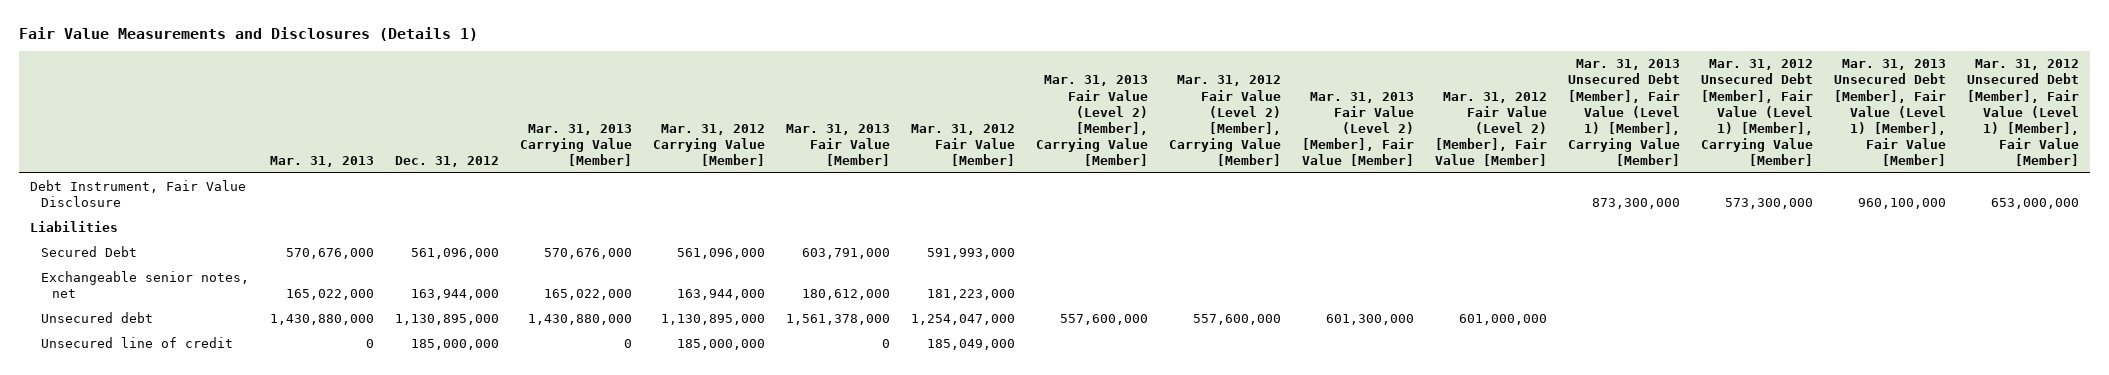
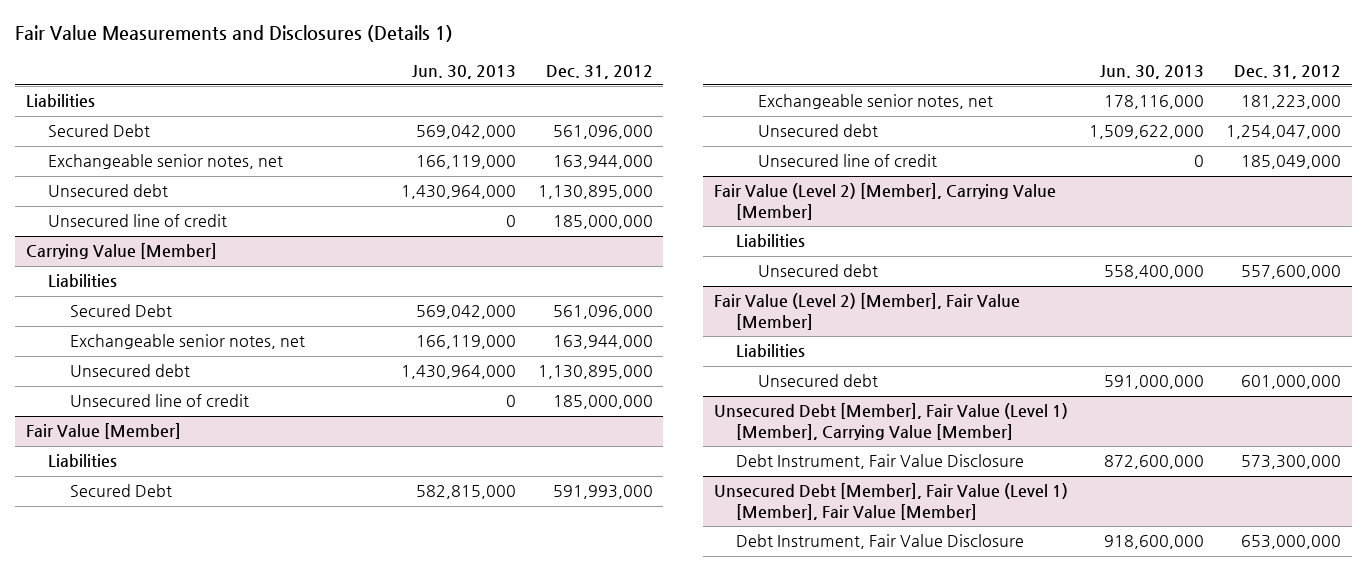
- | Mar. 31, 2013 | Dec. 31, 2012 | Mar. 31, 2013 Carrying Value [Member] | Mar. 31, 2012 Carrying Value [Member] | Mar. 31, 2013 Fair Value [Member] | Mar. 31, 2012 Fair Value [Member] | Mar. 31, 2013 Fair Value (Level 2) [Member], Carrying Value [Member] | Mar. 31, 2012 Fair Value (Level 2) [Member], Carrying Value [Member] | Mar. 31, 2013 Fair Value (Level 2) [Member], Fair Value [Member] | Mar. 31, 2012 Fair Value (Level 2) [Member], Fair Value [Member] | Mar. 31, 2013 Unsecured Debt [Member], Fair Value (Level 1) [Member], Carrying Value [Member] | Mar. 31, 2012 Unsecured Debt [Member], Fair Value (Level 1) [Member], Carrying Value [Member] | Mar. 31, 2013 Unsecured Debt [Member], Fair Value (Level 1) [Member], Fair Value [Member] | Mar. 31, 2012 Unsecured Debt [Member], Fair Value (Level 1) [Member], Fair Value [Member]
+ | Jun. 30, 2013 | Dec. 31, 2012
- Debt Instrument, Fair Value Disclosure | | | | | | | | | | | 873,300,000 | 573,300,000 | 960,100,000 | 653,000,000
+ Carrying Value [Member]
+ Liabilities
+ Secured Debt | 569,042,000 | 561,096,000
+ Exchangeable senior notes, net | 166,119,000 | 163,944,000
+ Unsecured debt | 1,430,964,000 | 1,130,895,000
+ Unsecured line of credit | 0 | 185,000,000
+ Fair Value [Member]
+ Liabilities
+ Secured Debt | 582,815,000 | 591,993,000
+ Exchangeable senior notes, net | 178,116,000 | 181,223,000
+ Unsecured debt | 1,509,622,000 | 1,254,047,000
+ Unsecured line of credit | 0 | 185,049,000
+ Fair Value (Level 2) [Member], Carrying Value [Member]
+ Liabilities
+ Unsecured debt | 558,400,000 | 557,600,000
+ Fair Value (Level 2) [Member], Fair Value [Member]
+ Liabilities
+ Unsecured debt | 591,000,000 | 601,000,000
+ Unsecured Debt [Member], Fair Value (Level 1) [Member], Carrying Value [Member]
+ Debt Instrument, Fair Value Disclosure | 872,600,000 | 573,300,000
+ Unsecured Debt [Member], Fair Value (Level 1) [Member], Fair Value [Member]
+ Debt Instrument, Fair Value Disclosure | 918,600,000 | 653,000,000

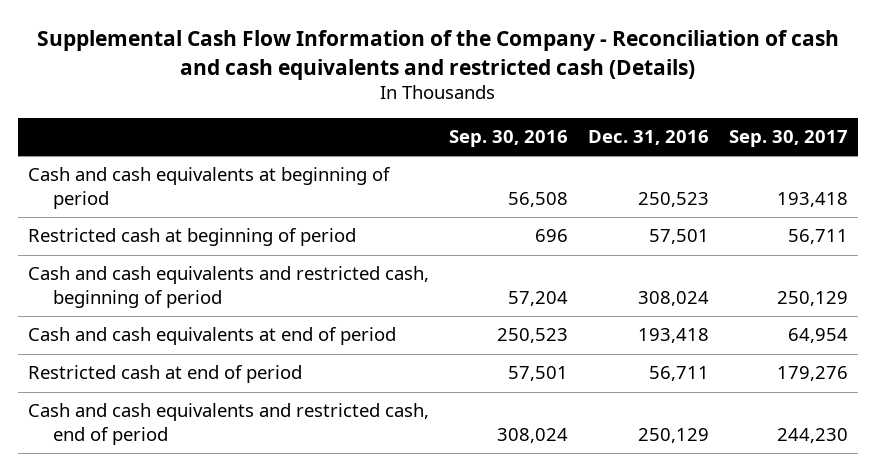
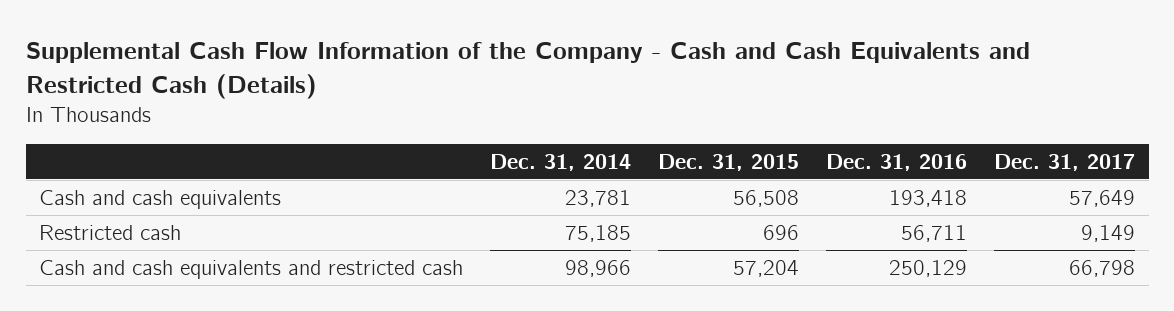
- Supplemental Cash Flow Information of the Company - Reconciliation of cash and cash equivalents and restricted cash (Details)
+ Supplemental Cash Flow Information of the Company - Cash and Cash Equivalents and Restricted Cash (Details)
- | Sep. 30, 2016 | Dec. 31, 2016 | Sep. 30, 2017
+ | Dec. 31, 2014 | Dec. 31, 2015 | Dec. 31, 2016 | Dec. 31, 2017
- Cash and cash equivalents at beginning of period | 56,508 | 250,523 | 193,418
- Restricted cash at beginning of period | 696 | 57,501 | 56,711
- Cash and cash equivalents and restricted cash, beginning of period | 57,204 | 308,024 | 250,129
- Cash and cash equivalents at end of period | 250,523 | 193,418 | 64,954
- Restricted cash at end of period | 57,501 | 56,711 | 179,276
- Cash and cash equivalents and restricted cash, end of period | 308,024 | 250,129 | 244,230
+ Cash and cash equivalents | 23,781 | 56,508 | 193,418 | 57,649
+ Restricted cash | 75,185 | 696 | 56,711 | 9,149
+ Cash and cash equivalents and restricted cash | 98,966 | 57,204 | 250,129 | 66,798

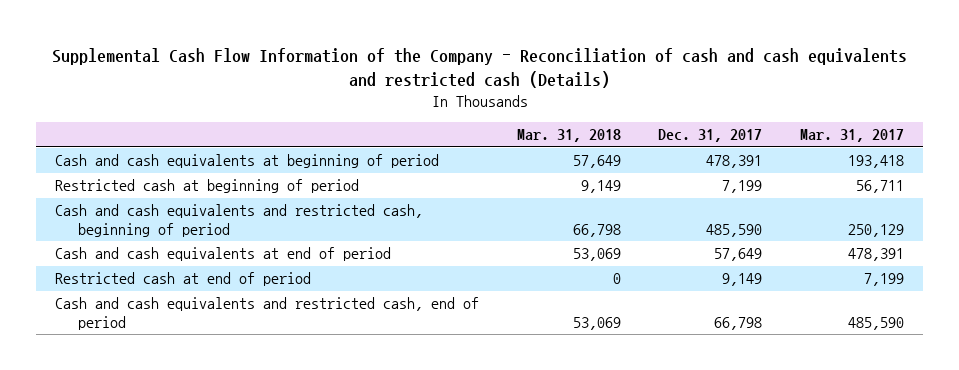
- Supplemental Cash Flow Information of the Company - Cash and Cash Equivalents and Restricted Cash (Details)
+ Supplemental Cash Flow Information of the Company - Reconciliation of cash and cash equivalents and restricted cash (Details)
- | Dec. 31, 2014 | Dec. 31, 2015 | Dec. 31, 2016 | Dec. 31, 2017
+ | Mar. 31, 2018 | Dec. 31, 2017 | Mar. 31, 2017
- Cash and cash equivalents | 23,781 | 56,508 | 193,418 | 57,649
- Restricted cash | 75,185 | 696 | 56,711 | 9,149
- Cash and cash equivalents and restricted cash | 98,966 | 57,204 | 250,129 | 66,798
+ Cash and cash equivalents at beginning of period | 57,649 | 478,391 | 193,418
+ Restricted cash at beginning of period | 9,149 | 7,199 | 56,711
+ Cash and cash equivalents and restricted cash, beginning of period | 66,798 | 485,590 | 250,129
+ Cash and cash equivalents at end of period | 53,069 | 57,649 | 478,391
+ Restricted cash at end of period | 0 | 9,149 | 7,199
+ Cash and cash equivalents and restricted cash, end of period | 53,069 | 66,798 | 485,590

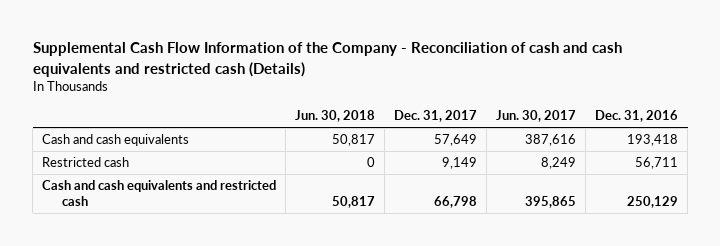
- | Mar. 31, 2018 | Dec. 31, 2017 | Mar. 31, 2017
+ | Jun. 30, 2018 | Dec. 31, 2017 | Jun. 30, 2017 | Dec. 31, 2016
- Cash and cash equivalents at beginning of period | 57,649 | 478,391 | 193,418
- Restricted cash at beginning of period | 9,149 | 7,199 | 56,711
- Cash and cash equivalents and restricted cash, beginning of period | 66,798 | 485,590 | 250,129
- Cash and cash equivalents at end of period | 53,069 | 57,649 | 478,391
- Restricted cash at end of period | 0 | 9,149 | 7,199
- Cash and cash equivalents and restricted cash, end of period | 53,069 | 66,798 | 485,590
+ Cash and cash equivalents | 50,817 | 57,649 | 387,616 | 193,418
+ Restricted cash | 0 | 9,149 | 8,249 | 56,711
+ Cash and cash equivalents and restricted cash | 50,817 | 66,798 | 395,865 | 250,129

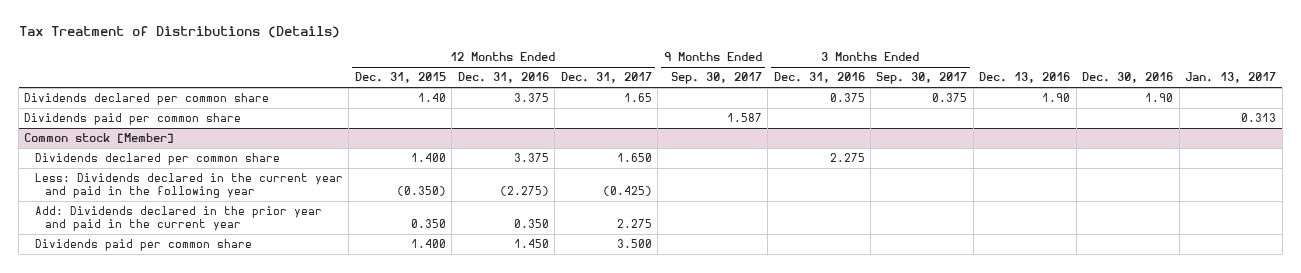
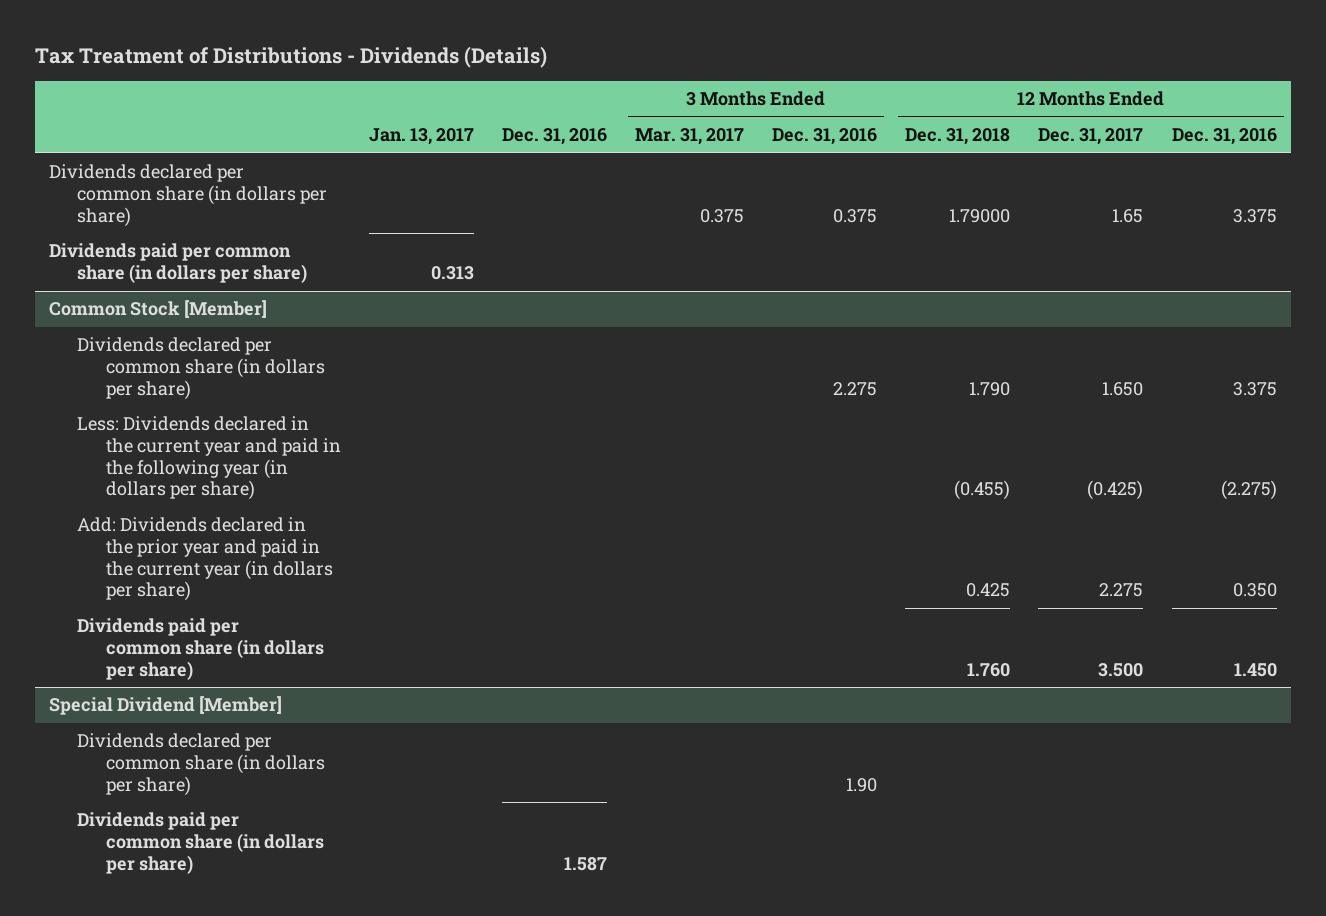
- Tax Treatment of Distributions (Details)
+ Tax Treatment of Distributions - Dividends (Details)
- | 12 Months Ended Dec. 31, 2015 | 12 Months Ended Dec. 31, 2016 | 12 Months Ended Dec. 31, 2017 | 9 Months Ended Sep. 30, 2017 | 3 Months Ended Dec. 31, 2016 | 3 Months Ended Sep. 30, 2017 | Dec. 13, 2016 | Dec. 30, 2016 | Jan. 13, 2017
+ | Jan. 13, 2017 | Dec. 31, 2016 | 3 Months Ended Mar. 31, 2017 | 3 Months Ended Dec. 31, 2016 | 12 Months Ended Dec. 31, 2018 | 12 Months Ended Dec. 31, 2017 | 12 Months Ended Dec. 31, 2016
- Dividends declared per common share | 1.40 | 3.375 | 1.65 | | 0.375 | 0.375 | 1.90 | 1.90 |
- Dividends paid per common share | | | | 1.587 | | | | | 0.313
- Common stock [Member]
- Dividends declared per common share | 1.400 | 3.375 | 1.650 | | 2.275 | | | |
- Less: Dividends declared in the current year and paid in the following year | (0.350) | (2.275) | (0.425) | | | | | |
- Add: Dividends declared in the prior year and paid in the current year | 0.350 | 0.350 | 2.275 | | | | | |
- Dividends paid per common share | 1.400 | 1.450 | 3.500 | | | | | |
+ Dividends declared per common share (in dollars per share) | | | 0.375 | 0.375 | 1.79000 | 1.65 | 3.375
+ Dividends paid per common share (in dollars per share) | 0.313 | | | | | |
+ Common Stock [Member]
+ Dividends declared per common share (in dollars per share) | | | | 2.275 | 1.790 | 1.650 | 3.375
+ Less: Dividends declared in the current year and paid in the following year (in dollars per share) | | | | | (0.455) | (0.425) | (2.275)
+ Add: Dividends declared in the prior year and paid in the current year (in dollars per share) | | | | | 0.425 | 2.275 | 0.350
+ Dividends paid per common share (in dollars per share) | | | | | 1.760 | 3.500 | 1.450
+ Special Dividend [Member]
+ Dividends declared per common share (in dollars per share) | | | | 1.90 | | |
+ Dividends paid per common share (in dollars per share) | | 1.587 | | | | |

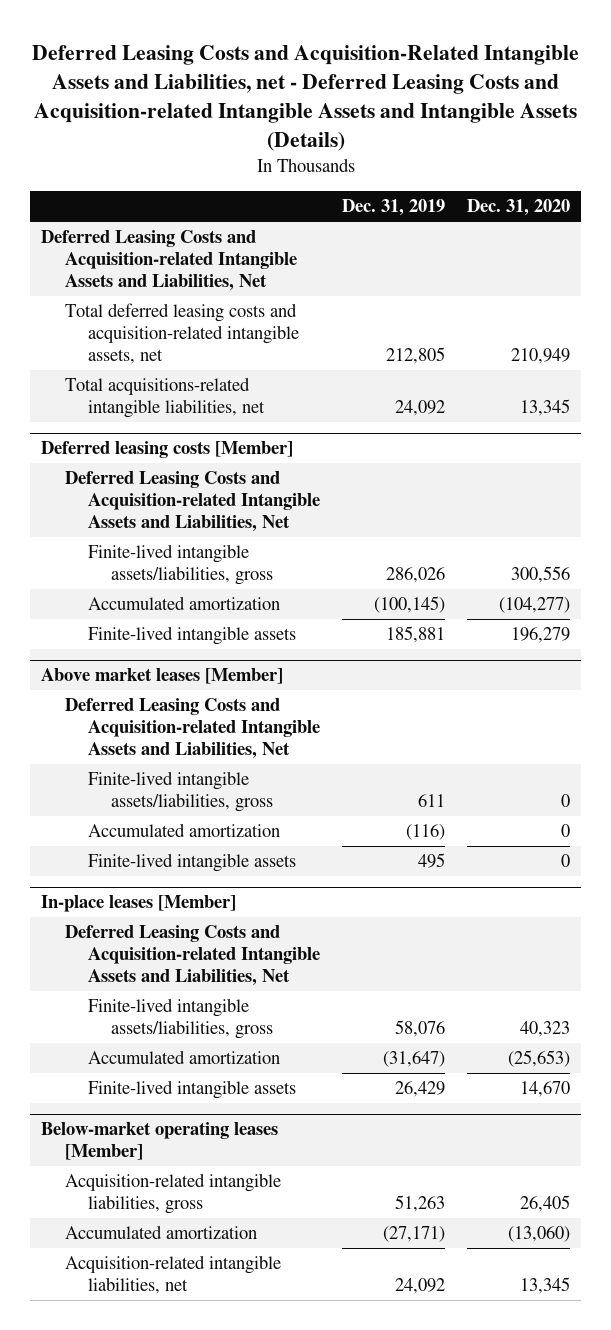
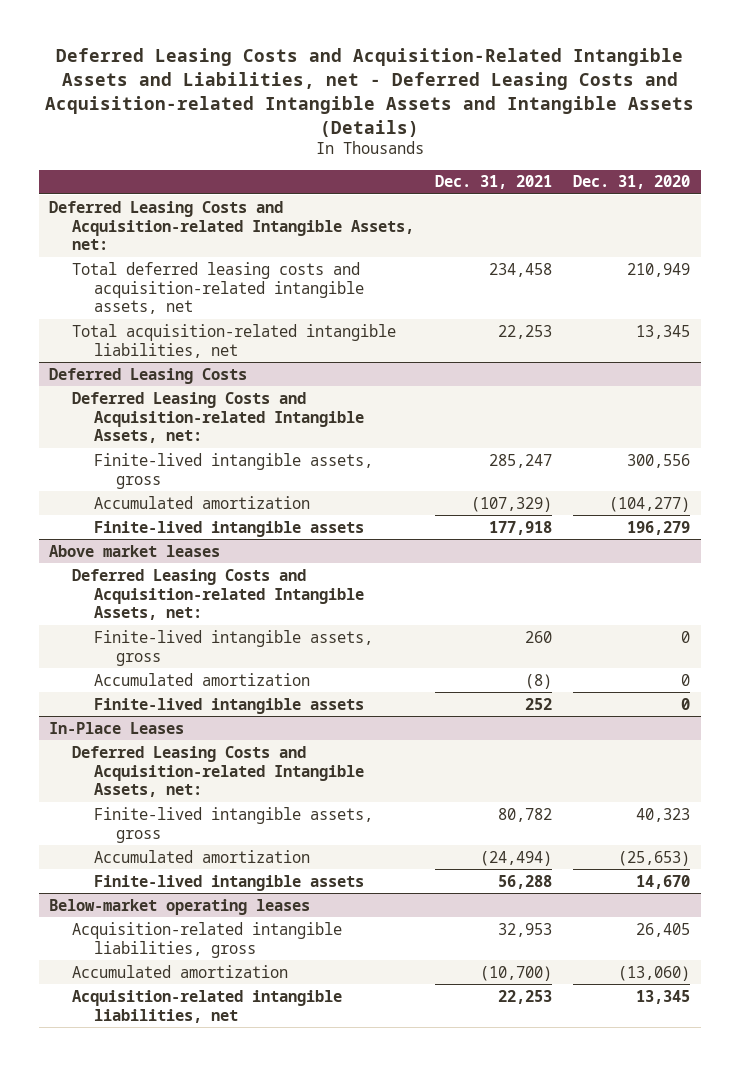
- | Dec. 31, 2019 | Dec. 31, 2020
+ | Dec. 31, 2021 | Dec. 31, 2020
- Deferred Leasing Costs and Acquisition-related Intangible Assets and Liabilities, Net
+ Deferred Leasing Costs and Acquisition-related Intangible Assets, net:
- Total acquisitions-related intangible liabilities, net | 24,092 | 13,345
- Deferred leasing costs [Member]
- Deferred Leasing Costs and Acquisition-related Intangible Assets and Liabilities, Net
- Finite-lived intangible assets/liabilities, gross | 286,026 | 300,556
+ Total acquisition-related intangible liabilities, net | 22,253 | 13,345
+ Deferred Leasing Costs
+ Deferred Leasing Costs and Acquisition-related Intangible Assets, net:
+ Finite-lived intangible assets, gross | 285,247 | 300,556
- Above market leases [Member]
- Deferred Leasing Costs and Acquisition-related Intangible Assets and Liabilities, Net
- Finite-lived intangible assets/liabilities, gross | 611 | 0
+ Above market leases
+ Deferred Leasing Costs and Acquisition-related Intangible Assets, net:
+ Finite-lived intangible assets, gross | 260 | 0
- In-place leases [Member]
- Deferred Leasing Costs and Acquisition-related Intangible Assets and Liabilities, Net
- Finite-lived intangible assets/liabilities, gross | 58,076 | 40,323
+ In-Place Leases
+ Deferred Leasing Costs and Acquisition-related Intangible Assets, net:
+ Finite-lived intangible assets, gross | 80,782 | 40,323
- Below-market operating leases [Member]
+ Below-market operating leases

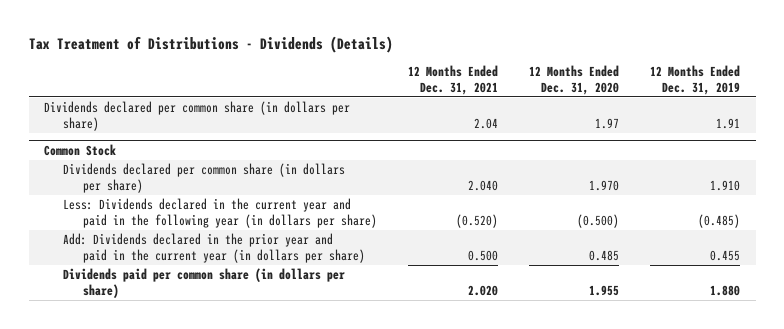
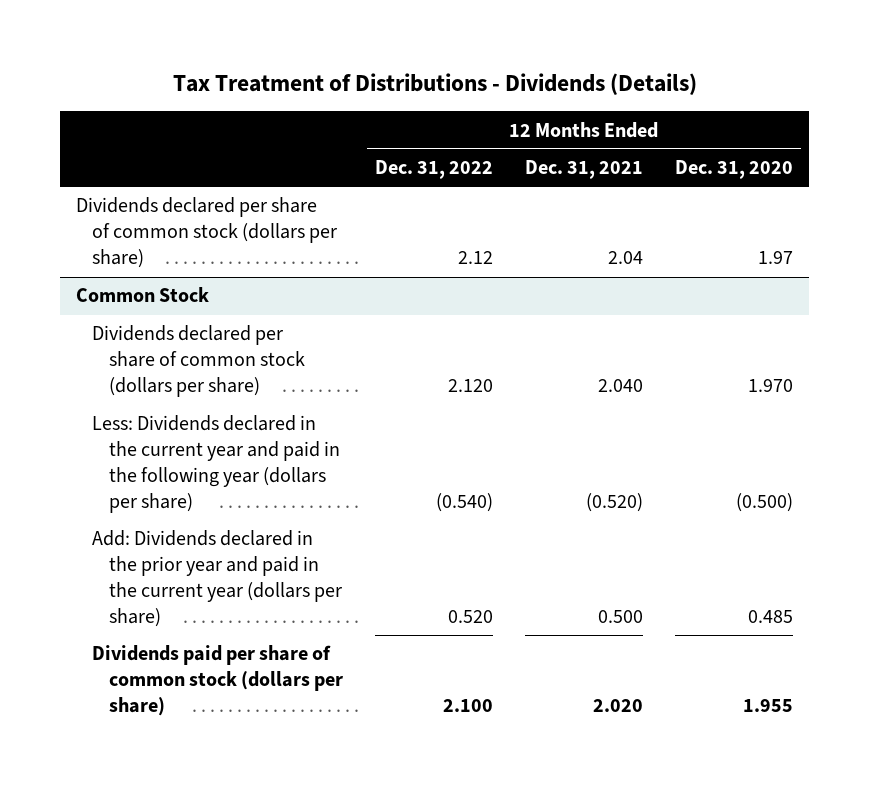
- | 12 Months Ended Dec. 31, 2021 | 12 Months Ended Dec. 31, 2020 | 12 Months Ended Dec. 31, 2019
+ | 12 Months Ended Dec. 31, 2022 | 12 Months Ended Dec. 31, 2021 | 12 Months Ended Dec. 31, 2020
- Dividends declared per common share (in dollars per share) | 2.04 | 1.97 | 1.91
+ Dividends declared per share of common stock (dollars per share) | 2.12 | 2.04 | 1.97
@ Common Stock
- Dividends declared per common share (in dollars per share) | 2.040 | 1.970 | 1.910
- Less: Dividends declared in the current year and paid in the following year (in dollars per share) | (0.520) | (0.500) | (0.485)
- Add: Dividends declared in the prior year and paid in the current year (in dollars per share) | 0.500 | 0.485 | 0.455
- Dividends paid per common share (in dollars per share) | 2.020 | 1.955 | 1.880
+ Dividends declared per share of common stock (dollars per share) | 2.120 | 2.040 | 1.970
+ Less: Dividends declared in the current year and paid in the following year (dollars per share) | (0.540) | (0.520) | (0.500)
+ Add: Dividends declared in the prior year and paid in the current year (dollars per share) | 0.520 | 0.500 | 0.485
+ Dividends paid per share of common stock (dollars per share) | 2.100 | 2.020 | 1.955

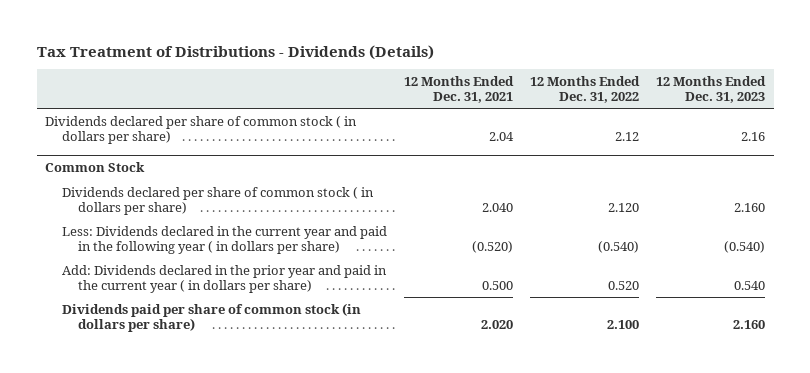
- | 12 Months Ended Dec. 31, 2022 | 12 Months Ended Dec. 31, 2021 | 12 Months Ended Dec. 31, 2020
+ | 12 Months Ended Dec. 31, 2021 | 12 Months Ended Dec. 31, 2022 | 12 Months Ended Dec. 31, 2023
- Dividends declared per share of common stock (dollars per share) | 2.12 | 2.04 | 1.97
+ Dividends declared per share of common stock ( in dollars per share) | 2.04 | 2.12 | 2.16
@ Common Stock
- Dividends declared per share of common stock (dollars per share) | 2.120 | 2.040 | 1.970
- Less: Dividends declared in the current year and paid in the following year (dollars per share) | (0.540) | (0.520) | (0.500)
- Add: Dividends declared in the prior year and paid in the current year (dollars per share) | 0.520 | 0.500 | 0.485
- Dividends paid per share of common stock (dollars per share) | 2.100 | 2.020 | 1.955
+ Dividends declared per share of common stock ( in dollars per share) | 2.040 | 2.120 | 2.160
+ Less: Dividends declared in the current year and paid in the following year ( in dollars per share) | (0.520) | (0.540) | (0.540)
+ Add: Dividends declared in the prior year and paid in the current year ( in dollars per share) | 0.500 | 0.520 | 0.540
+ Dividends paid per share of common stock (in dollars per share) | 2.020 | 2.100 | 2.160

